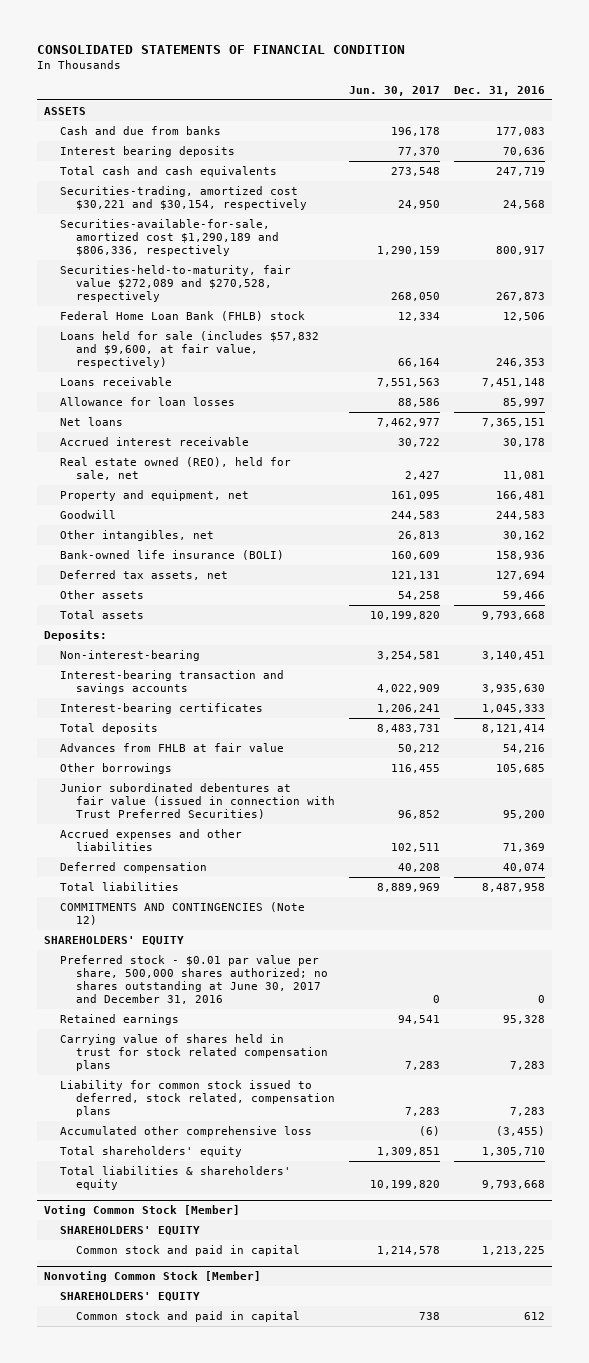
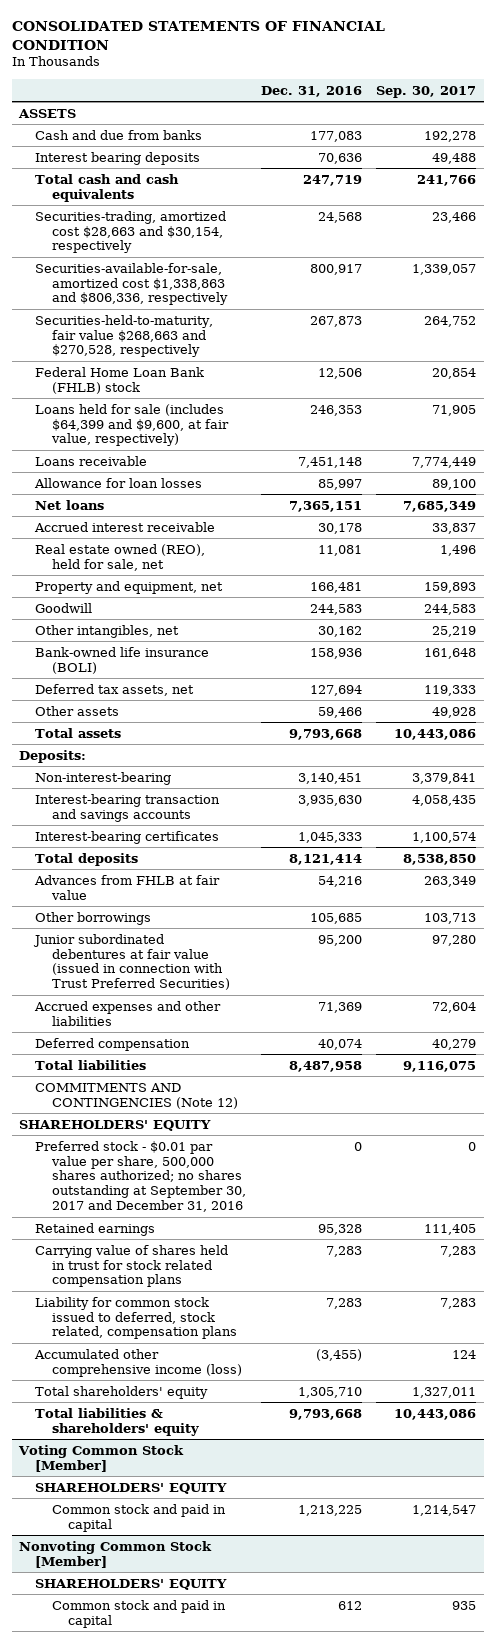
- | Jun. 30, 2017 | Dec. 31, 2016
+ | Dec. 31, 2016 | Sep. 30, 2017
- Securities-trading, amortized cost $30,221 and $30,154, respectively | 24,950 | 24,568
- Securities-available-for-sale, amortized cost $1,290,189 and $806,336, respectively | 1,290,159 | 800,917
- Securities-held-to-maturity, fair value $272,089 and $270,528, respectively | 268,050 | 267,873
+ Securities-trading, amortized cost $28,663 and $30,154, respectively | 24,568 | 23,466
+ Securities-available-for-sale, amortized cost $1,338,863 and $806,336, respectively | 800,917 | 1,339,057
+ Securities-held-to-maturity, fair value $268,663 and $270,528, respectively | 267,873 | 264,752
- Loans held for sale (includes $57,832 and $9,600, at fair value, respectively) | 66,164 | 246,353
+ Loans held for sale (includes $64,399 and $9,600, at fair value, respectively) | 246,353 | 71,905
- Preferred stock - $0.01 par value per share, 500,000 shares authorized; no shares outstanding at June 30, 2017 and December 31, 2016 | 0 | 0
+ Preferred stock - $0.01 par value per share, 500,000 shares authorized; no shares outstanding at September 30, 2017 and December 31, 2016 | 0 | 0
- Accumulated other comprehensive loss | (6) | (3,455)
+ Accumulated other comprehensive income (loss) | (3,455) | 124

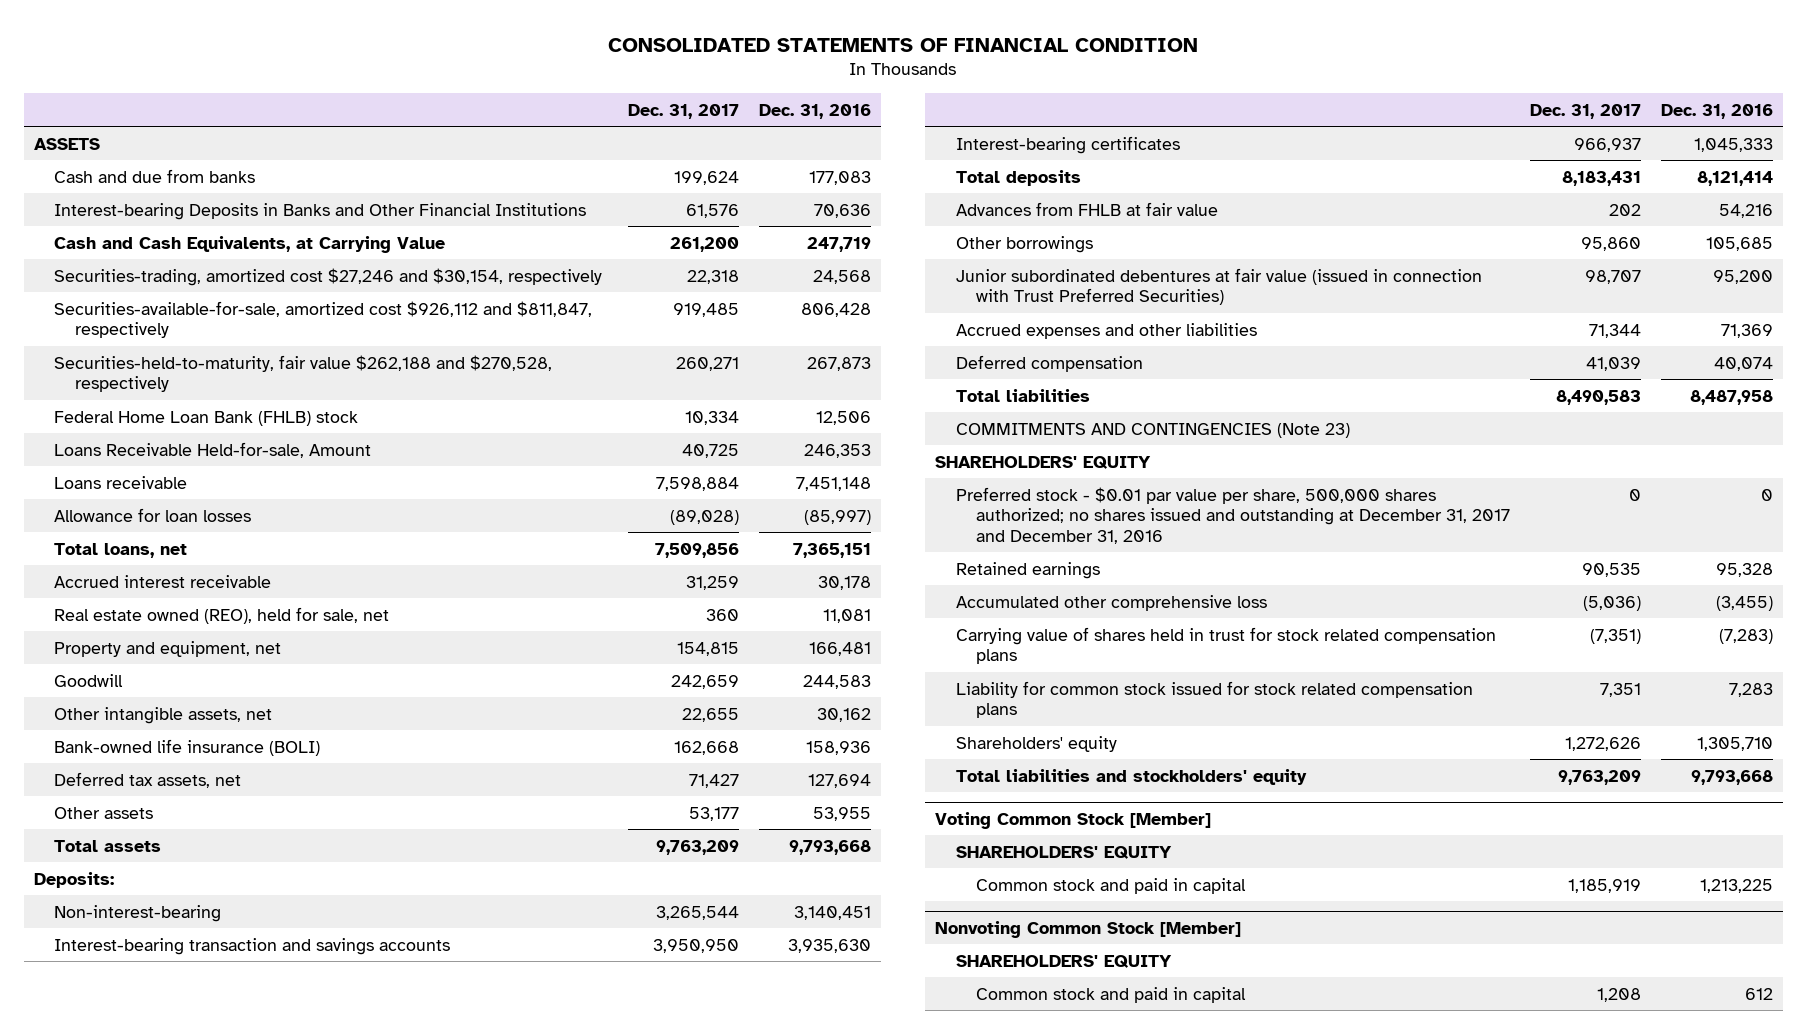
- | Dec. 31, 2016 | Sep. 30, 2017
+ | Dec. 31, 2017 | Dec. 31, 2016
- Interest bearing deposits | 70,636 | 49,488
- Total cash and cash equivalents | 247,719 | 241,766
- Securities-trading, amortized cost $28,663 and $30,154, respectively | 24,568 | 23,466
- Securities-available-for-sale, amortized cost $1,338,863 and $806,336, respectively | 800,917 | 1,339,057
- Securities-held-to-maturity, fair value $268,663 and $270,528, respectively | 267,873 | 264,752
+ Interest-bearing Deposits in Banks and Other Financial Institutions | 61,576 | 70,636
+ Cash and Cash Equivalents, at Carrying Value | 261,200 | 247,719
+ Securities-trading, amortized cost $27,246 and $30,154, respectively | 22,318 | 24,568
+ Securities-available-for-sale, amortized cost $926,112 and $811,847, respectively | 919,485 | 806,428
+ Securities-held-to-maturity, fair value $262,188 and $270,528, respectively | 260,271 | 267,873
- Loans held for sale (includes $64,399 and $9,600, at fair value, respectively) | 246,353 | 71,905
+ Loans Receivable Held-for-sale, Amount | 40,725 | 246,353
- Allowance for loan losses | 85,997 | 89,100
- Net loans | 7,365,151 | 7,685,349
+ Allowance for loan losses | (89,028) | (85,997)
+ Total loans, net | 7,509,856 | 7,365,151
- Other intangibles, net | 30,162 | 25,219
+ Other intangible assets, net | 22,655 | 30,162
- Other assets | 59,466 | 49,928
+ Other assets | 53,177 | 53,955
- COMMITMENTS AND CONTINGENCIES (Note 12)
+ COMMITMENTS AND CONTINGENCIES (Note 23)
- Preferred stock - $0.01 par value per share, 500,000 shares authorized; no shares outstanding at September 30, 2017 and December 31, 2016 | 0 | 0
+ Preferred stock - $0.01 par value per share, 500,000 shares authorized; no shares issued and outstanding at December 31, 2017 and December 31, 2016 | 0 | 0
- Carrying value of shares held in trust for stock related compensation plans | 7,283 | 7,283
- Liability for common stock issued to deferred, stock related, compensation plans | 7,283 | 7,283
- Accumulated other comprehensive income (loss) | (3,455) | 124
- Total shareholders' equity | 1,305,710 | 1,327,011
- Total liabilities & shareholders' equity | 9,793,668 | 10,443,086
+ Accumulated other comprehensive loss | (5,036) | (3,455)
+ Carrying value of shares held in trust for stock related compensation plans | (7,351) | (7,283)
+ Liability for common stock issued for stock related compensation plans | 7,351 | 7,283
+ Shareholders' equity | 1,272,626 | 1,305,710
+ Total liabilities and stockholders' equity | 9,763,209 | 9,793,668

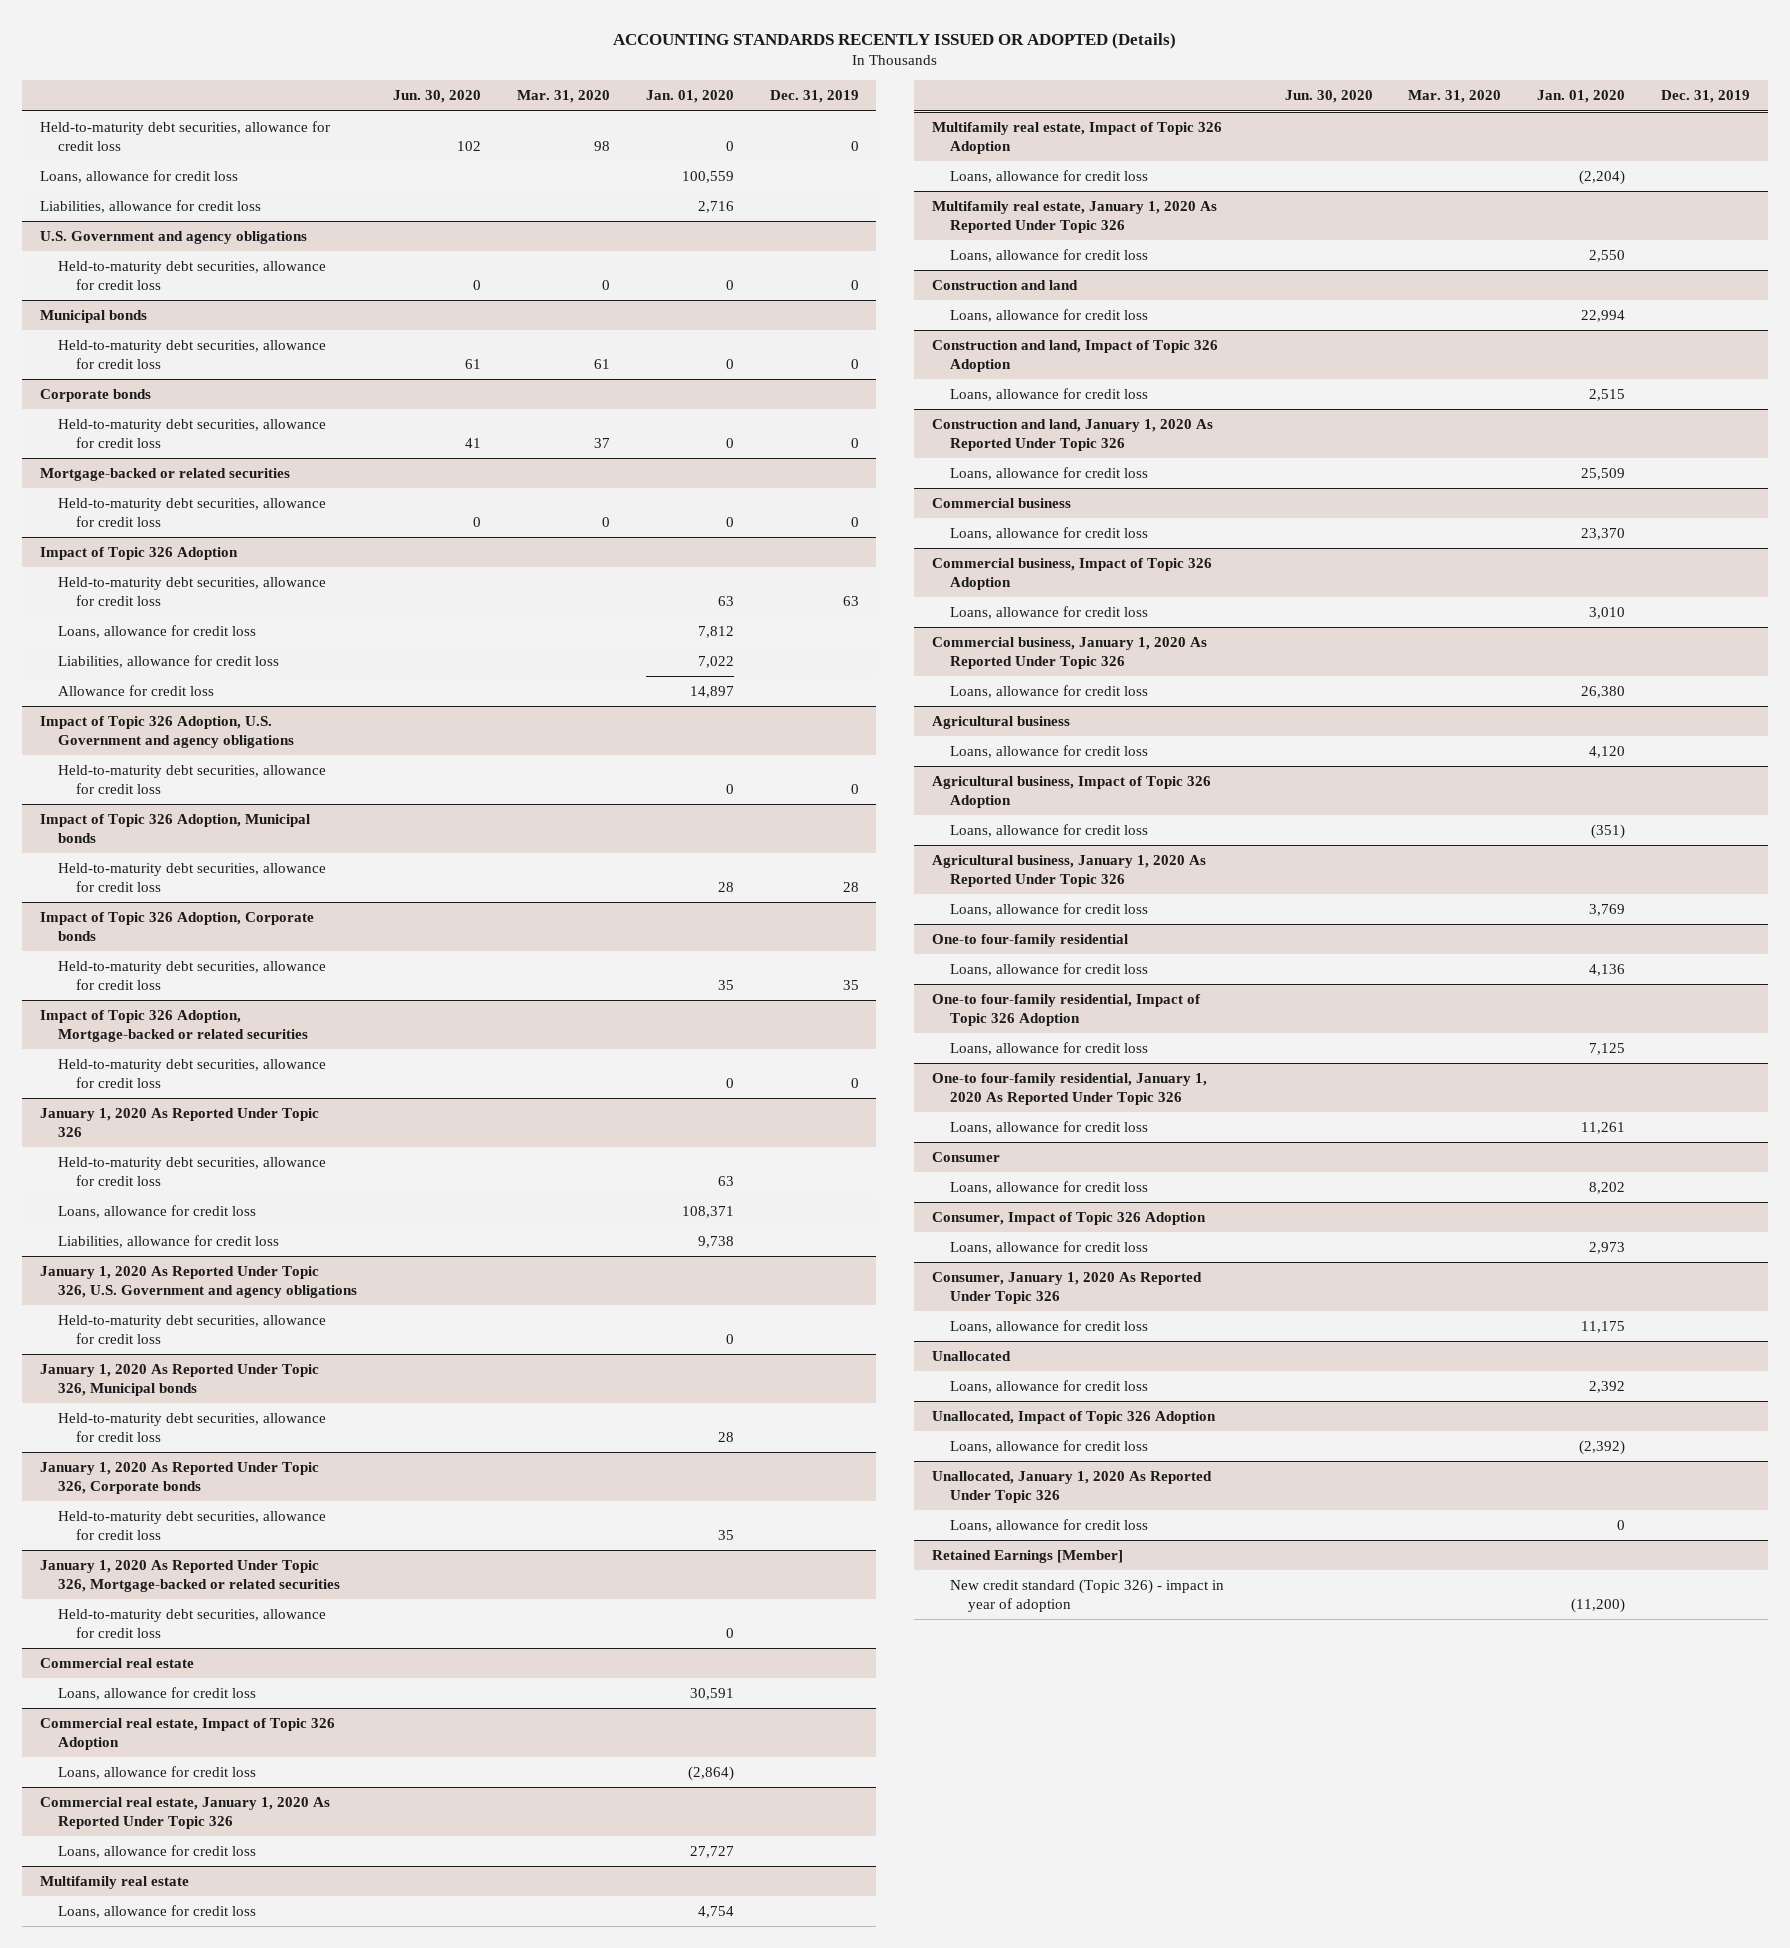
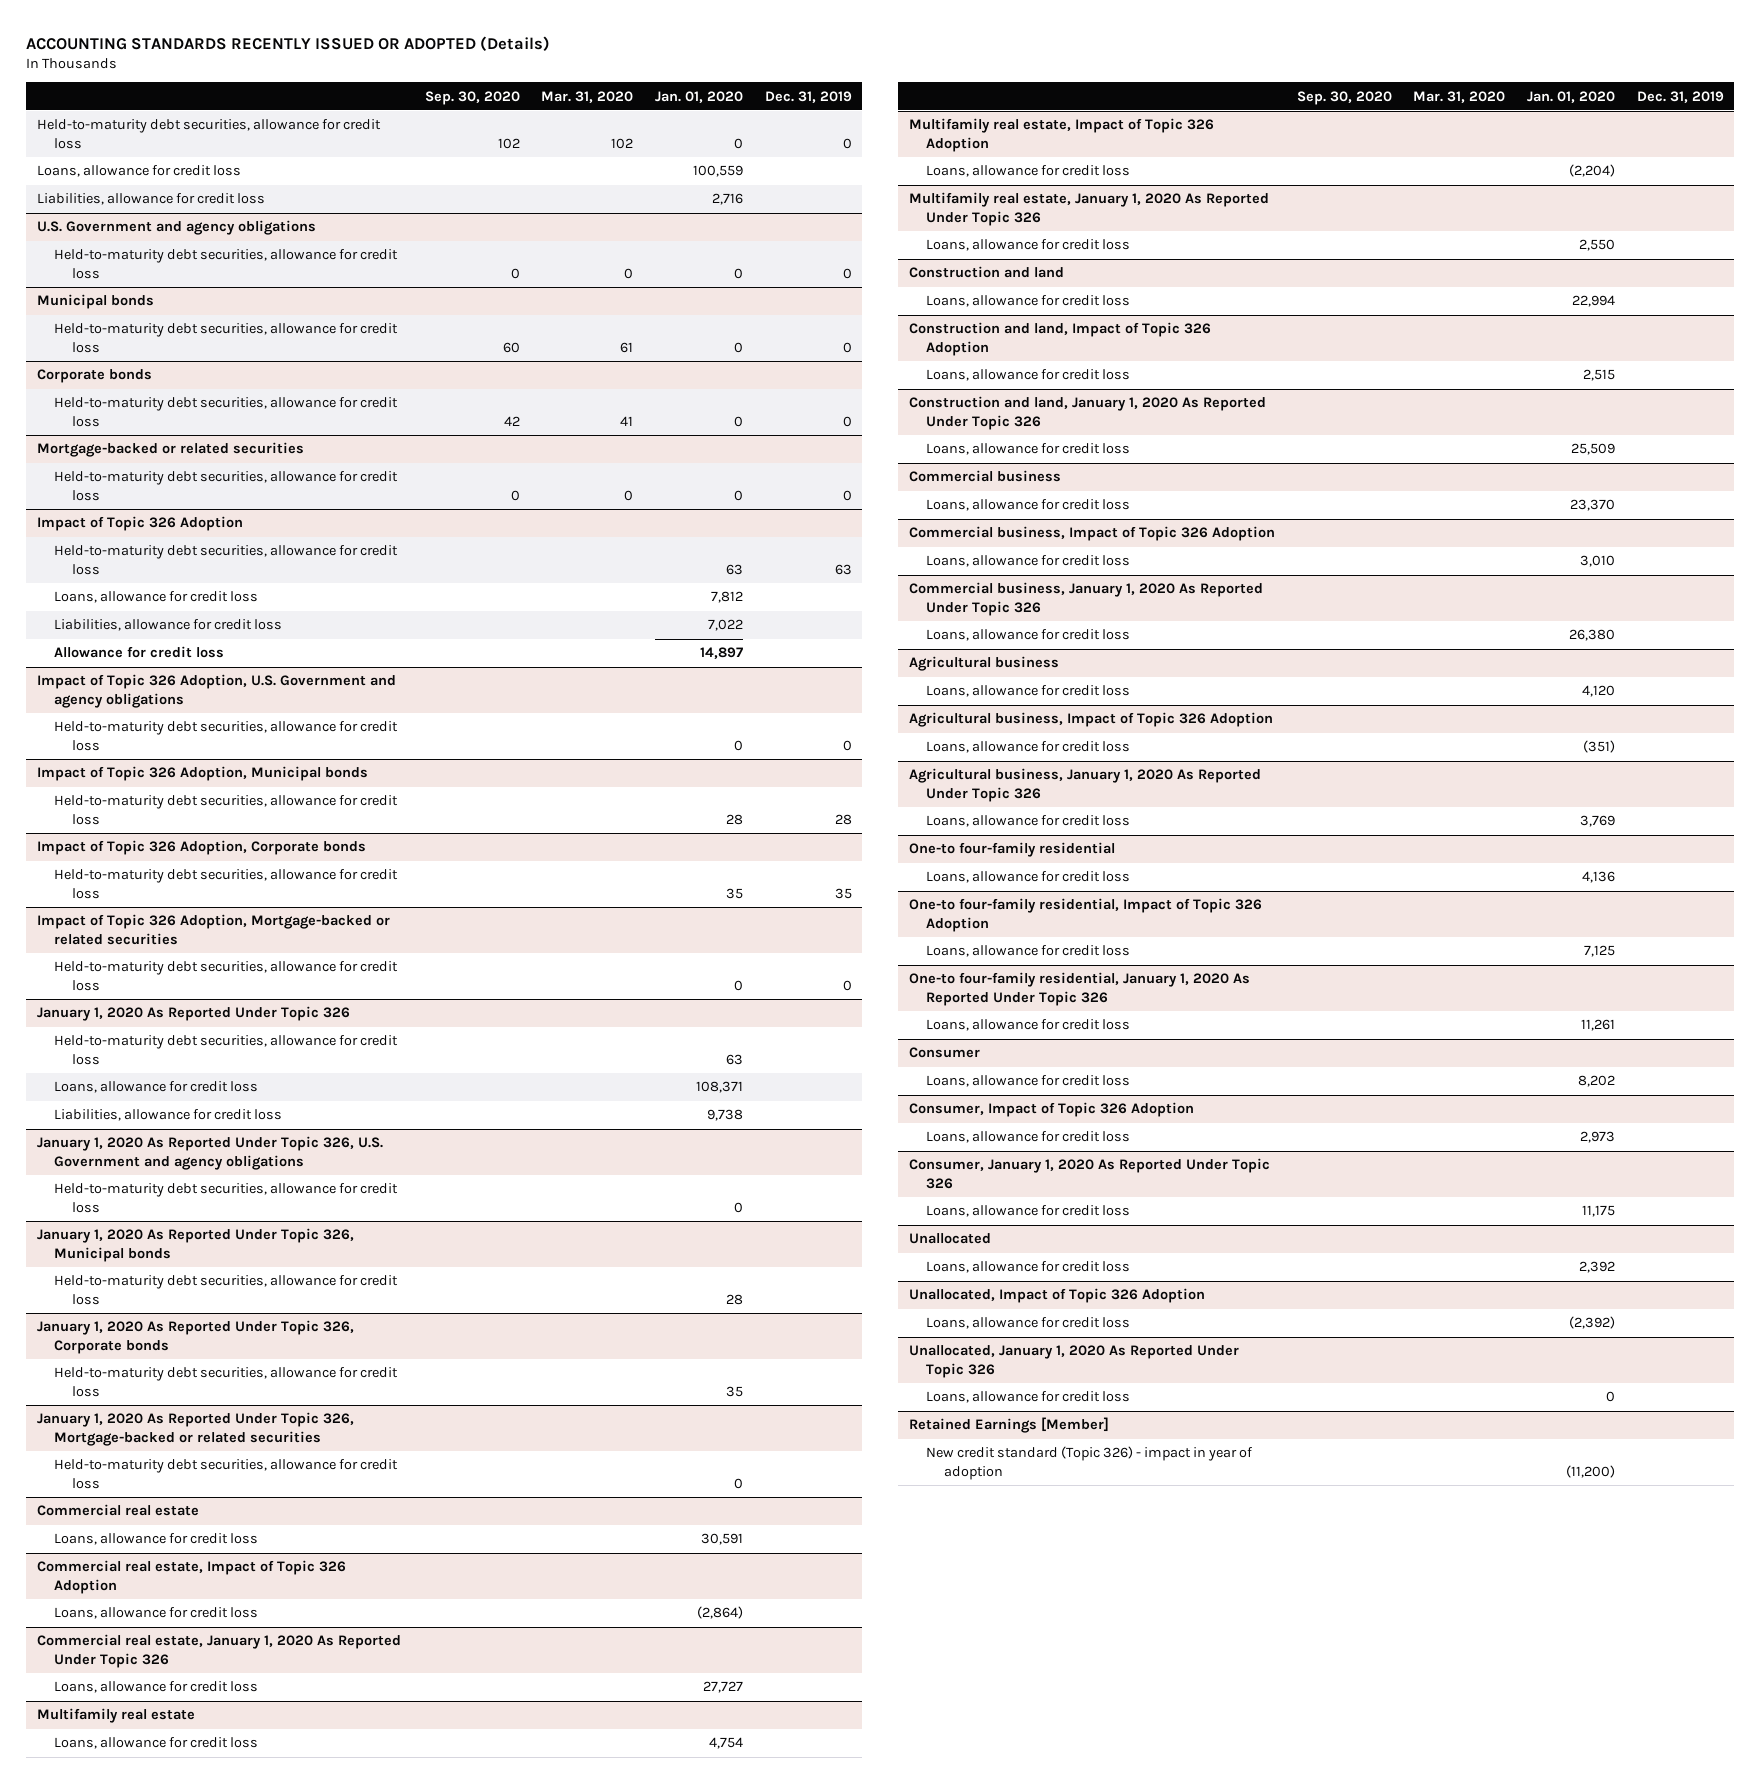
- | Jun. 30, 2020 | Mar. 31, 2020 | Jan. 01, 2020 | Dec. 31, 2019
+ | Sep. 30, 2020 | Mar. 31, 2020 | Jan. 01, 2020 | Dec. 31, 2019
- Held-to-maturity debt securities, allowance for credit loss | 102 | 98 | 0 | 0
+ Held-to-maturity debt securities, allowance for credit loss | 102 | 102 | 0 | 0
@ Corporate bonds
- Held-to-maturity debt securities, allowance for credit loss | 41 | 37 | 0 | 0
+ Held-to-maturity debt securities, allowance for credit loss | 42 | 41 | 0 | 0

